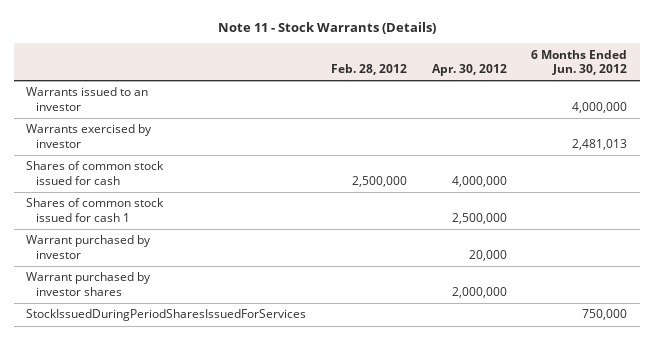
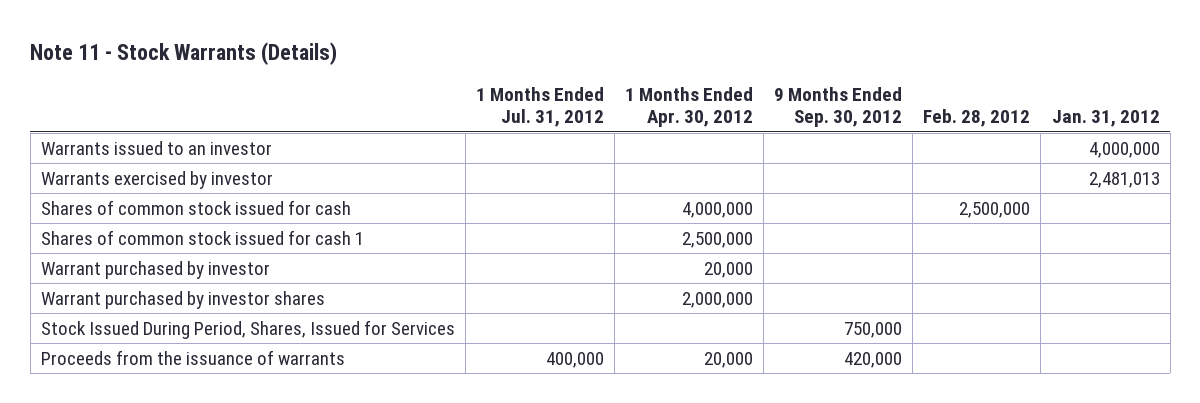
- | Feb. 28, 2012 | Apr. 30, 2012 | 6 Months Ended Jun. 30, 2012
+ | 1 Months Ended Jul. 31, 2012 | 1 Months Ended Apr. 30, 2012 | 9 Months Ended Sep. 30, 2012 | Feb. 28, 2012 | Jan. 31, 2012
- StockIssuedDuringPeriodSharesIssuedForServices | | | 750,000
+ Stock Issued During Period, Shares, Issued for Services | | | 750,000 | |
+ Proceeds from the issuance of warrants | 400,000 | 20,000 | 420,000 | |

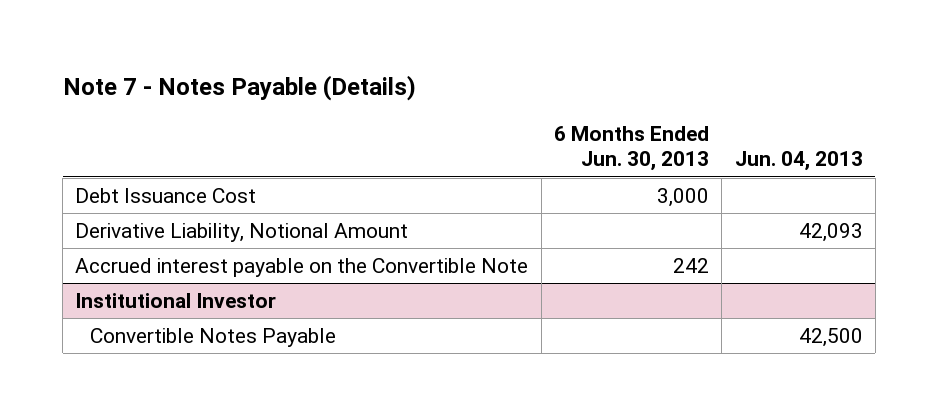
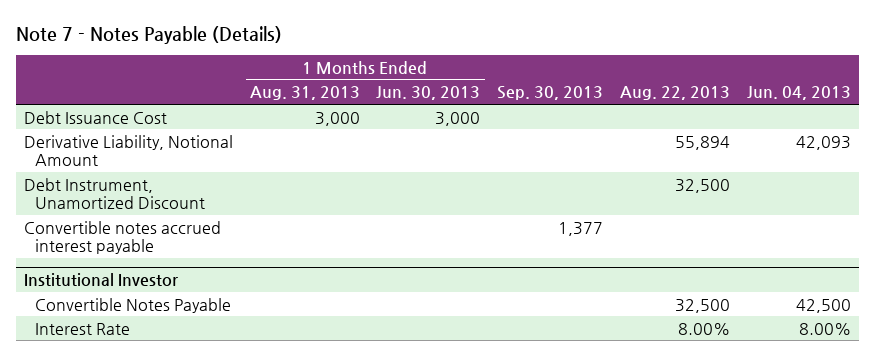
- | 6 Months Ended Jun. 30, 2013 | Jun. 04, 2013
+ | 1 Months Ended Aug. 31, 2013 | 1 Months Ended Jun. 30, 2013 | Sep. 30, 2013 | Aug. 22, 2013 | Jun. 04, 2013
- Accrued interest payable on the Convertible Note | 242 |
+ Debt Instrument, Unamortized Discount | | | | 32,500 |
+ Convertible notes accrued interest payable | | | 1,377 | |
@ Institutional Investor
+ Interest Rate | | | | 8.00% | 8.00%

